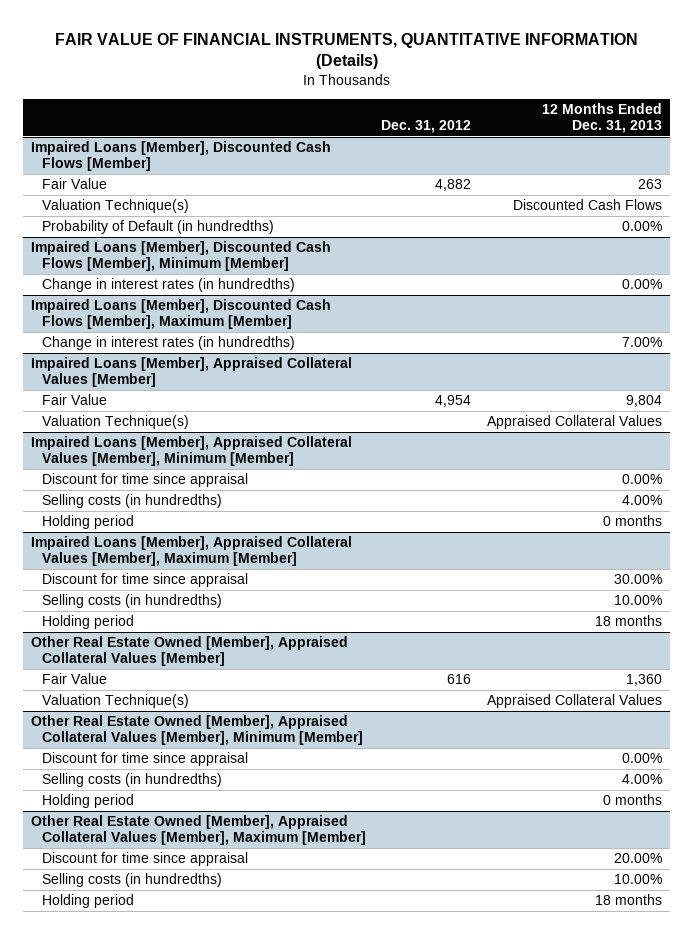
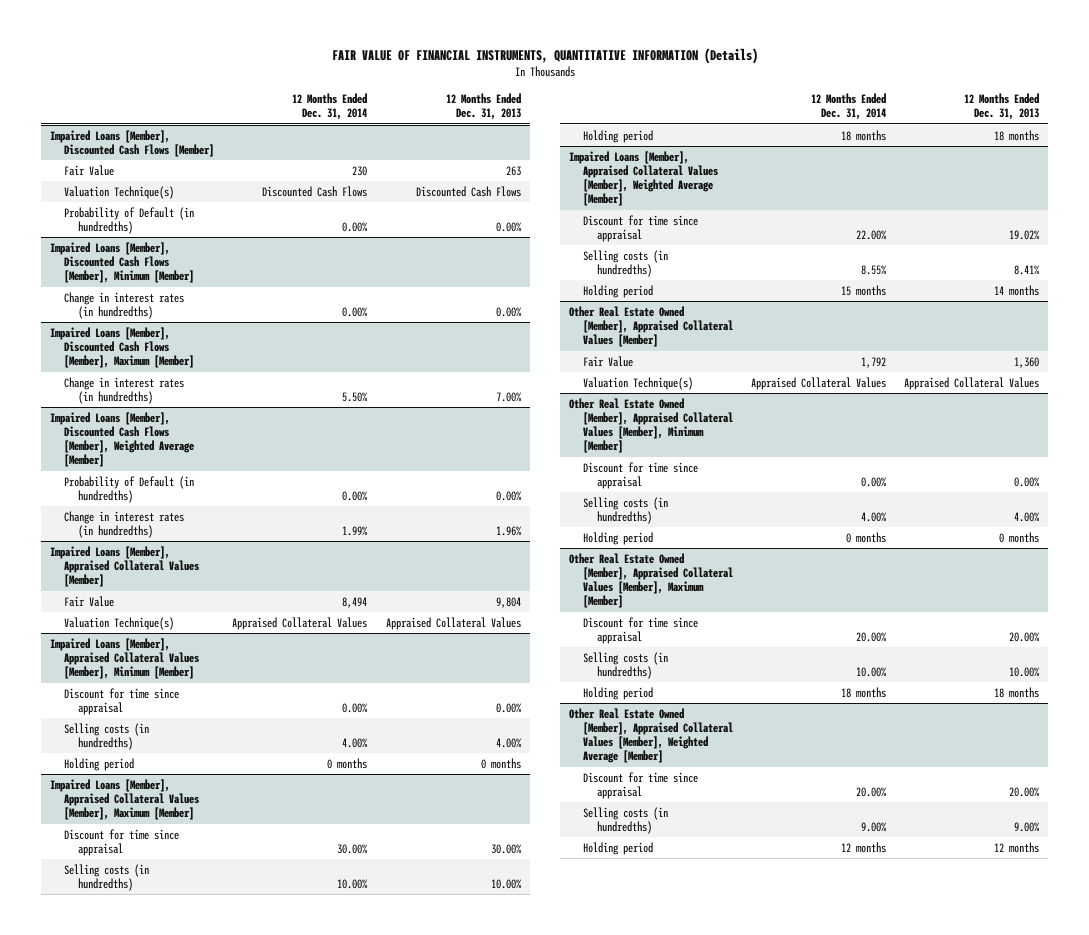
- | Dec. 31, 2012 | 12 Months Ended Dec. 31, 2013
+ | 12 Months Ended Dec. 31, 2014 | 12 Months Ended Dec. 31, 2013
+ Impaired Loans [Member], Discounted Cash Flows [Member], Weighted Average [Member]
+ Probability of Default (in hundredths) | 0.00% | 0.00%
+ Change in interest rates (in hundredths) | 1.99% | 1.96%
+ Impaired Loans [Member], Appraised Collateral Values [Member], Weighted Average [Member]
+ Discount for time since appraisal | 22.00% | 19.02%
+ Selling costs (in hundredths) | 8.55% | 8.41%
+ Holding period | 15 months | 14 months
+ Other Real Estate Owned [Member], Appraised Collateral Values [Member], Weighted Average [Member]
+ Discount for time since appraisal | 20.00% | 20.00%
+ Selling costs (in hundredths) | 9.00% | 9.00%
+ Holding period | 12 months | 12 months

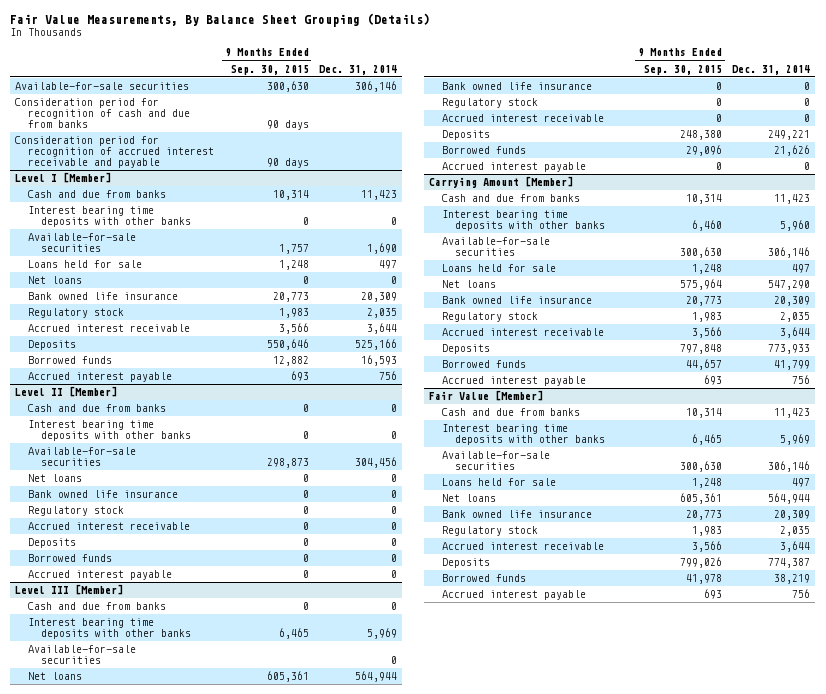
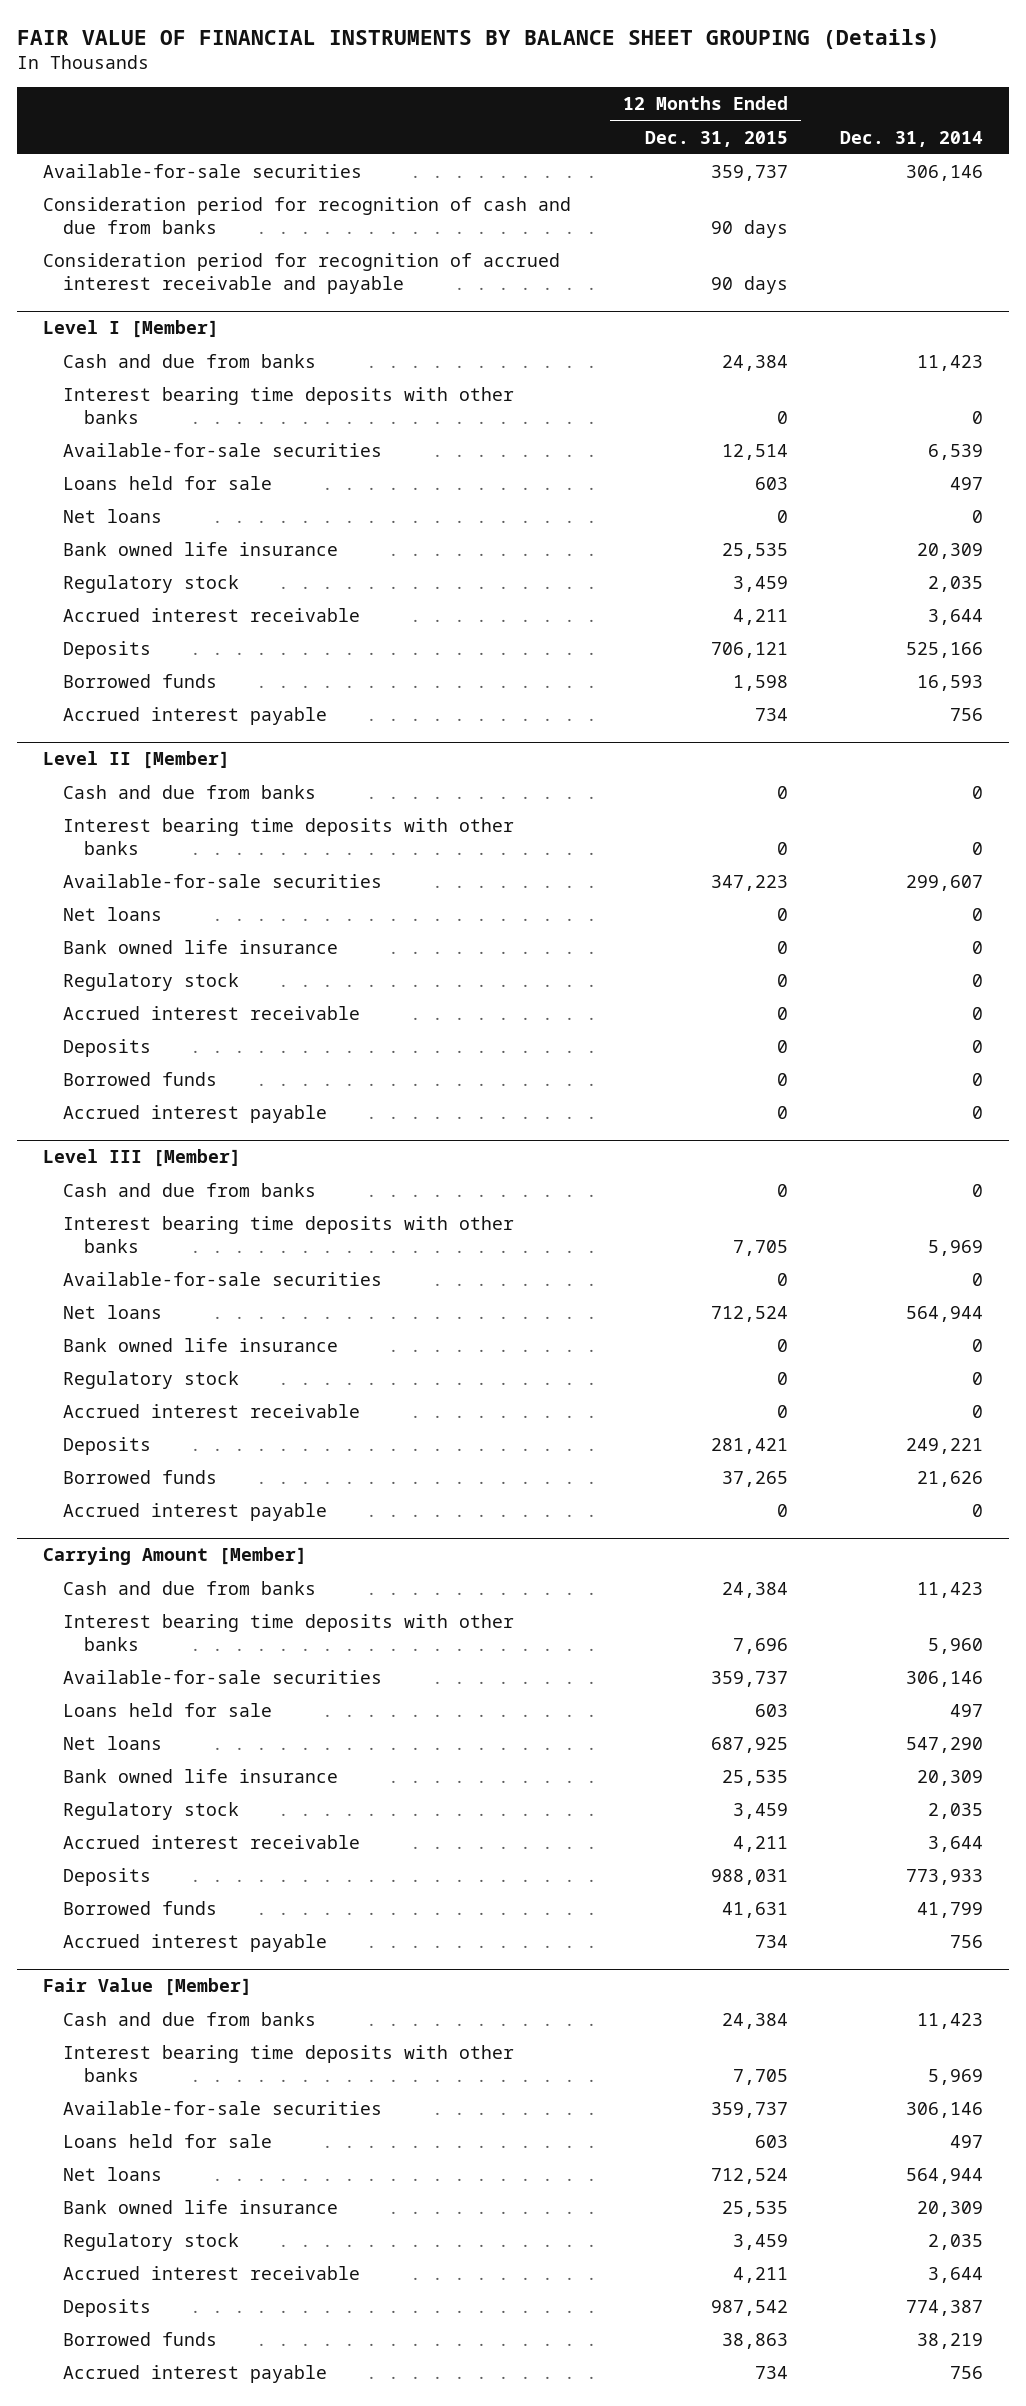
- Fair Value Measurements, By Balance Sheet Grouping (Details)
+ FAIR VALUE OF FINANCIAL INSTRUMENTS BY BALANCE SHEET GROUPING (Details)
- | 9 Months Ended Sep. 30, 2015 | Dec. 31, 2014
+ | 12 Months Ended Dec. 31, 2015 | Dec. 31, 2014
@ Level I [Member]
- Available-for-sale securities | 1,757 | 1,690
+ Available-for-sale securities | 12,514 | 6,539
@ Level II [Member]
- Available-for-sale securities | 298,873 | 304,456
+ Available-for-sale securities | 347,223 | 299,607

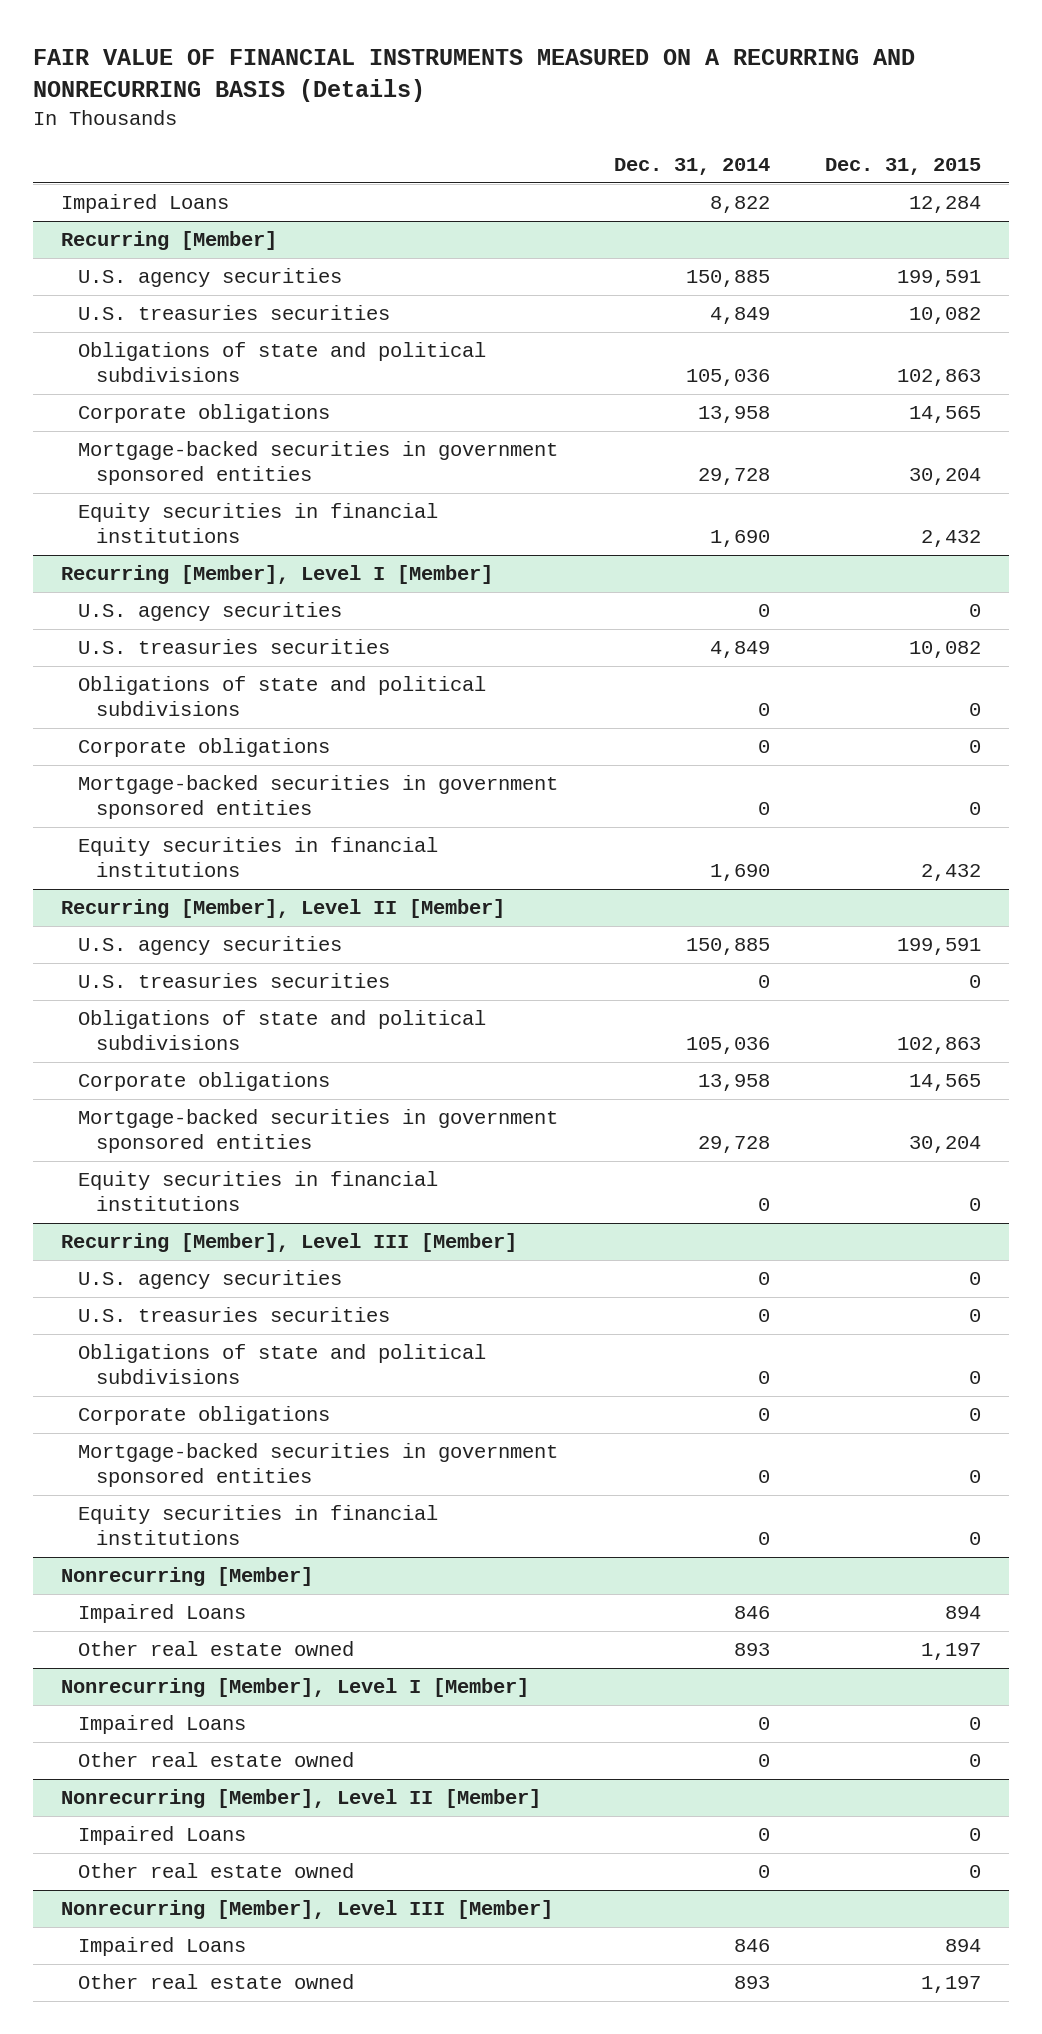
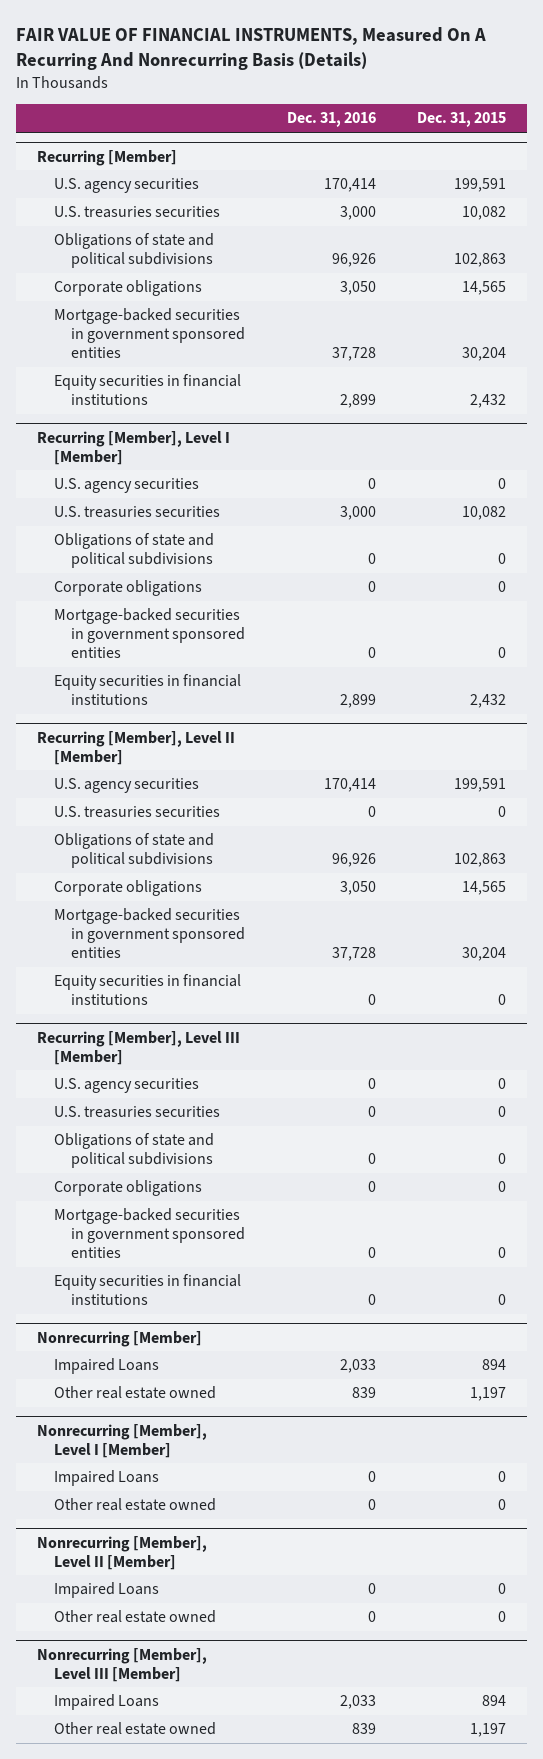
- FAIR VALUE OF FINANCIAL INSTRUMENTS MEASURED ON A RECURRING AND NONRECURRING BASIS (Details)
+ FAIR VALUE OF FINANCIAL INSTRUMENTS, Measured On A Recurring And Nonrecurring Basis (Details)
- | Dec. 31, 2014 | Dec. 31, 2015
+ | Dec. 31, 2016 | Dec. 31, 2015
- Impaired Loans | 8,822 | 12,284

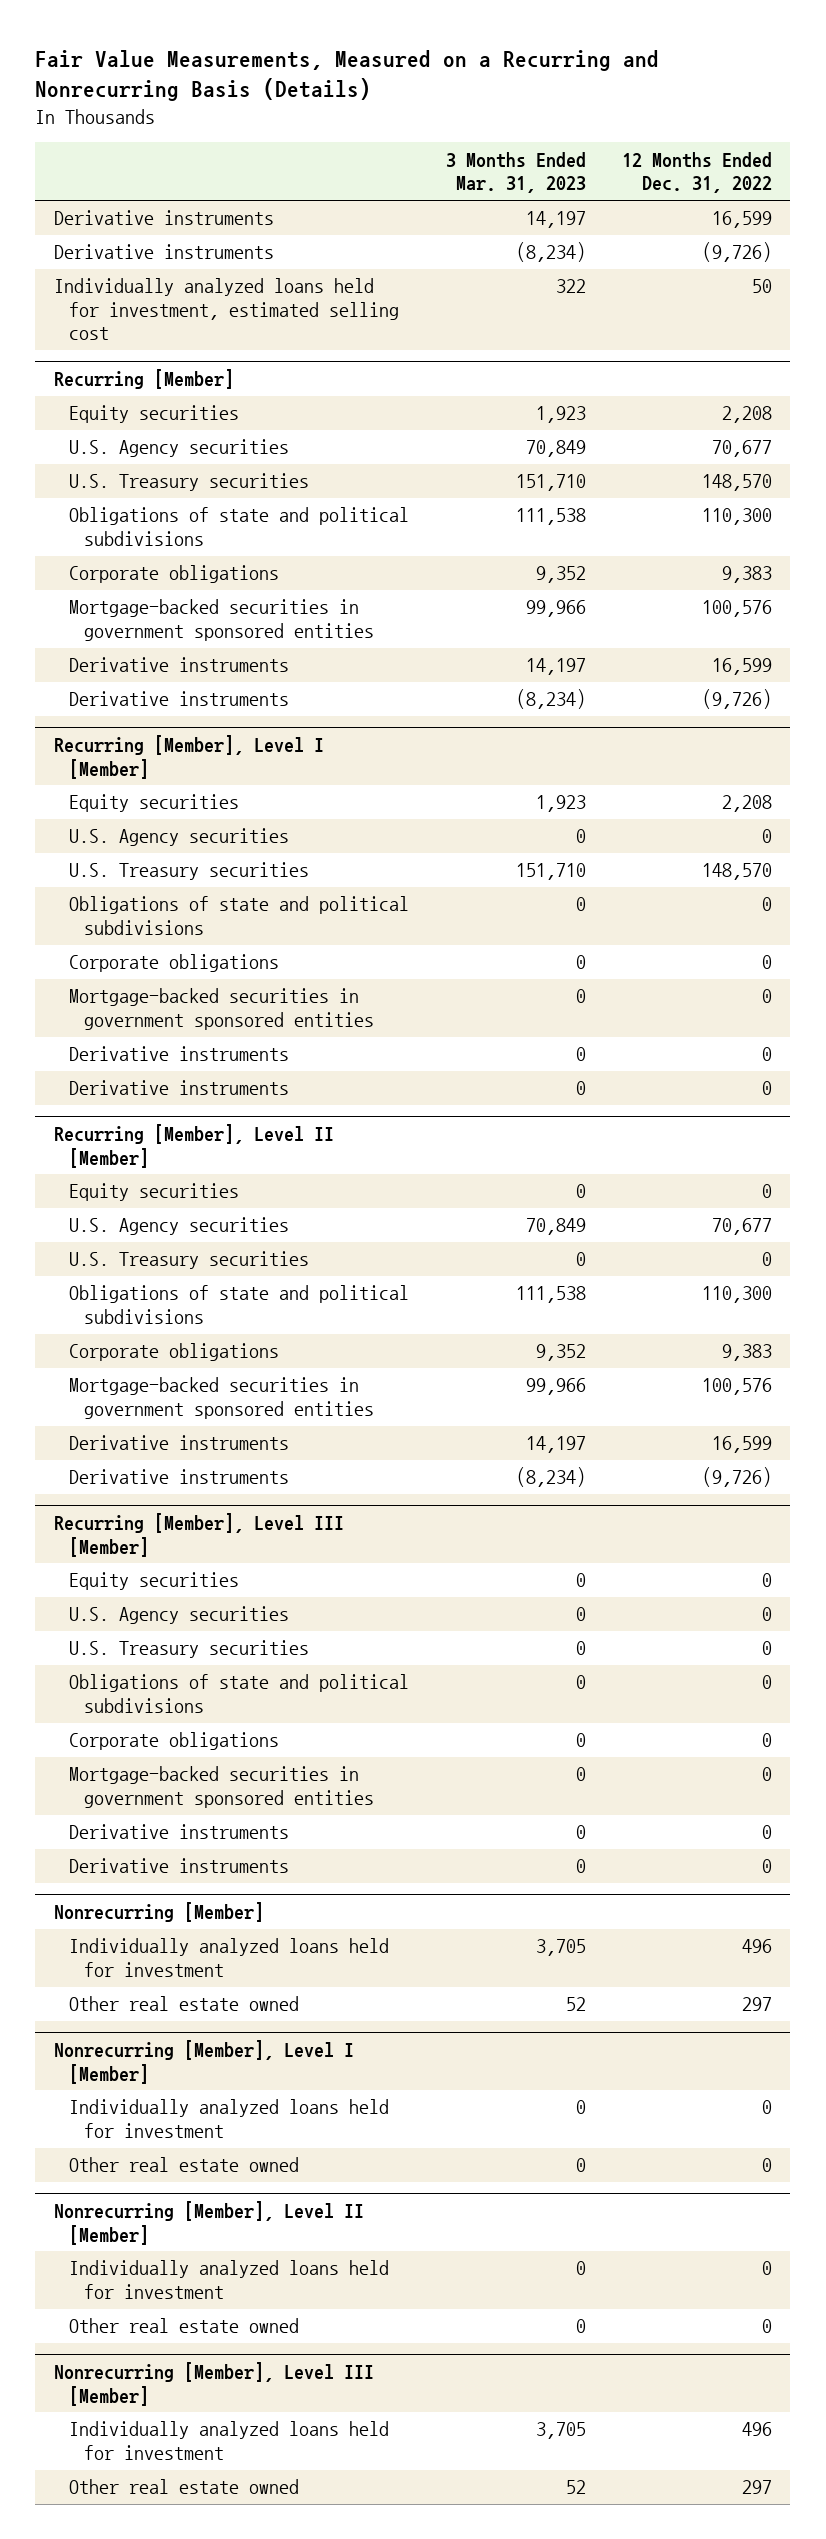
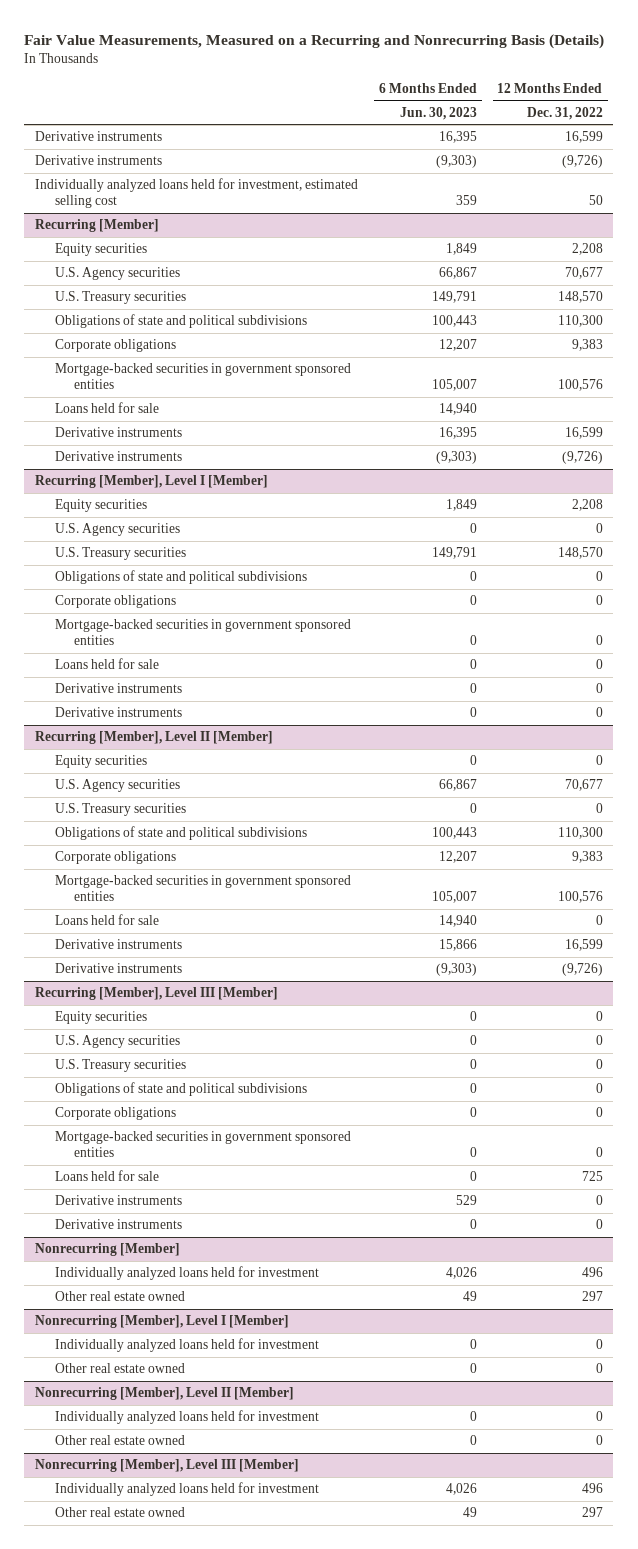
- | 3 Months Ended Mar. 31, 2023 | 12 Months Ended Dec. 31, 2022
+ | 6 Months Ended Jun. 30, 2023 | 12 Months Ended Dec. 31, 2022
@ Recurring [Member]
+ Loans held for sale | 14,940 |
@ Recurring [Member], Level I [Member]
+ Loans held for sale | 0 | 0
@ Recurring [Member], Level II [Member]
+ Loans held for sale | 14,940 | 0
@ Recurring [Member], Level III [Member]
+ Loans held for sale | 0 | 725

